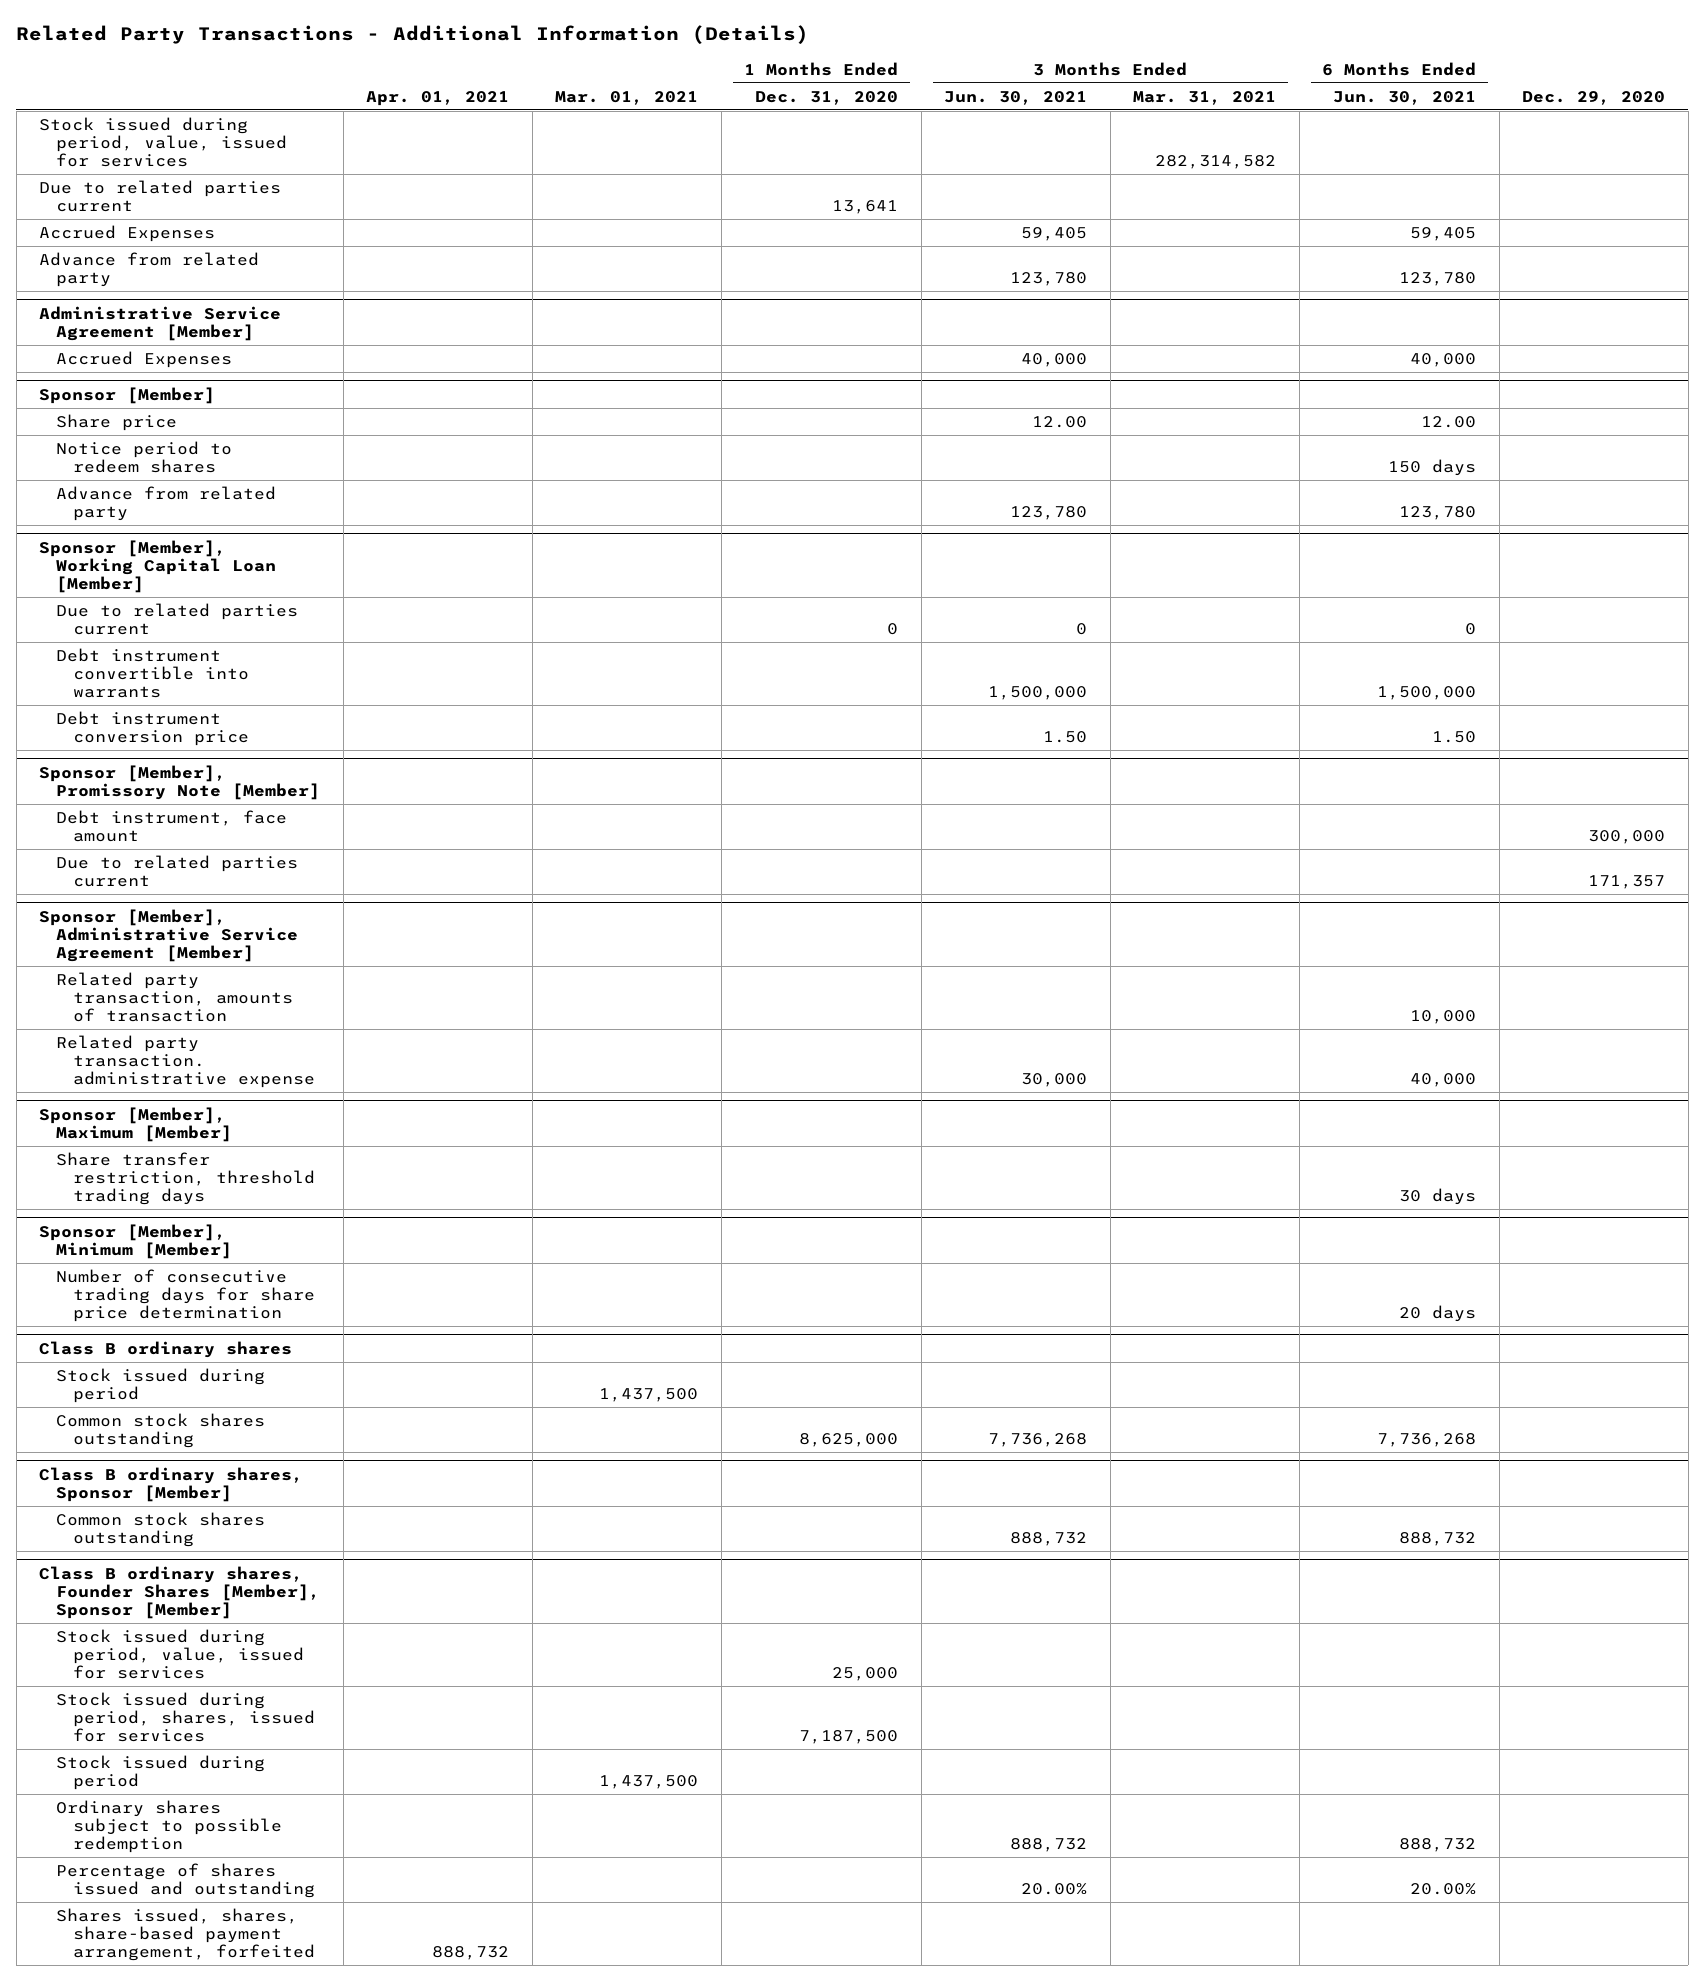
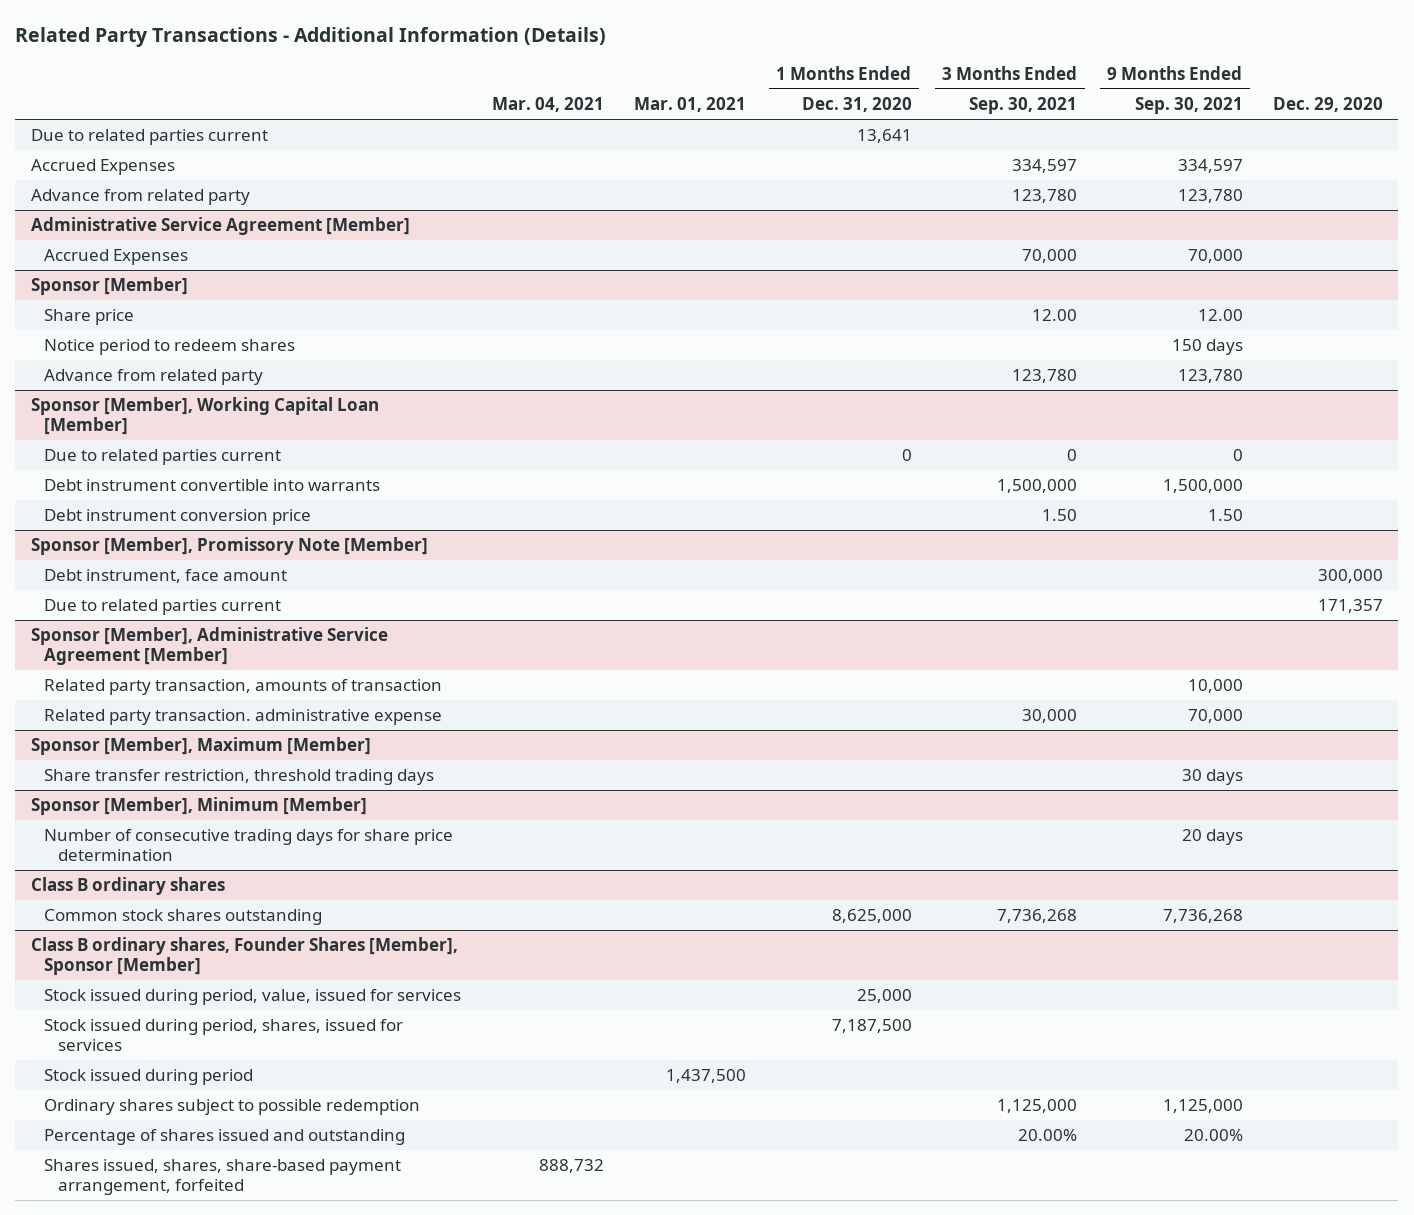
- | Apr. 01, 2021 | Mar. 01, 2021 | 1 Months Ended Dec. 31, 2020 | 3 Months Ended Jun. 30, 2021 | 3 Months Ended Mar. 31, 2021 | 6 Months Ended Jun. 30, 2021 | Dec. 29, 2020
+ | Mar. 04, 2021 | Mar. 01, 2021 | 1 Months Ended Dec. 31, 2020 | 3 Months Ended Sep. 30, 2021 | 9 Months Ended Sep. 30, 2021 | Dec. 29, 2020
- Stock issued during period, value, issued for services | | | | | 282,314,582 | |
@ Class B ordinary shares
- Stock issued during period | | 1,437,500 | | | | |
- Class B ordinary shares, Sponsor [Member]
- Common stock shares outstanding | | | | 888,732 | | 888,732 |

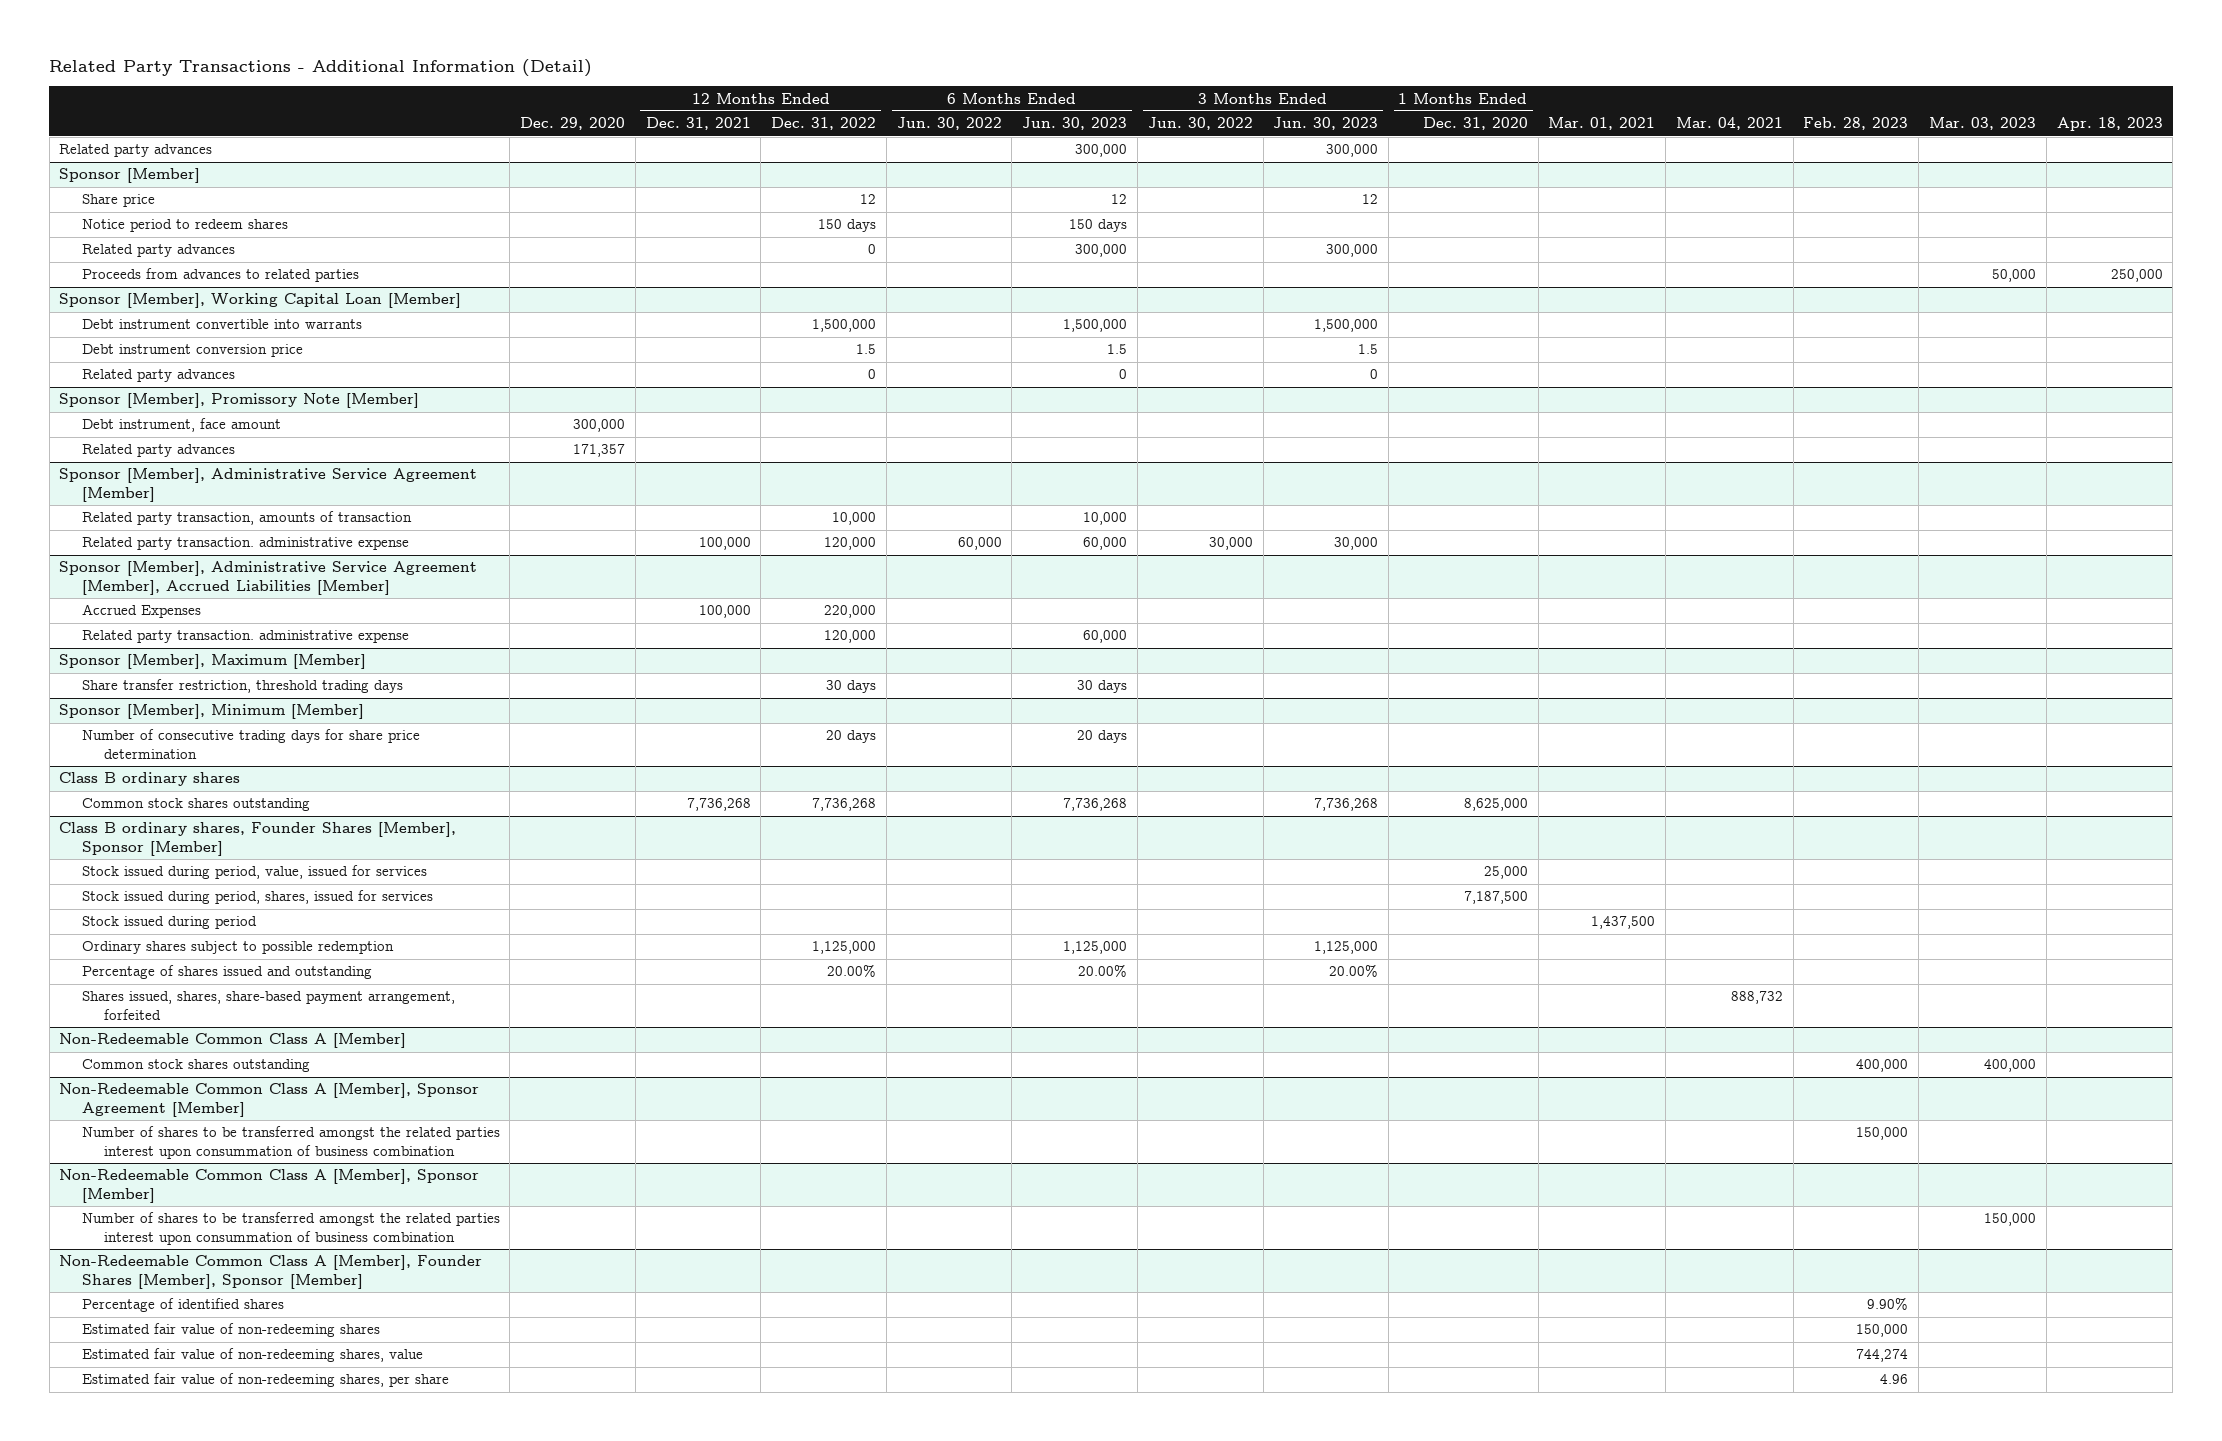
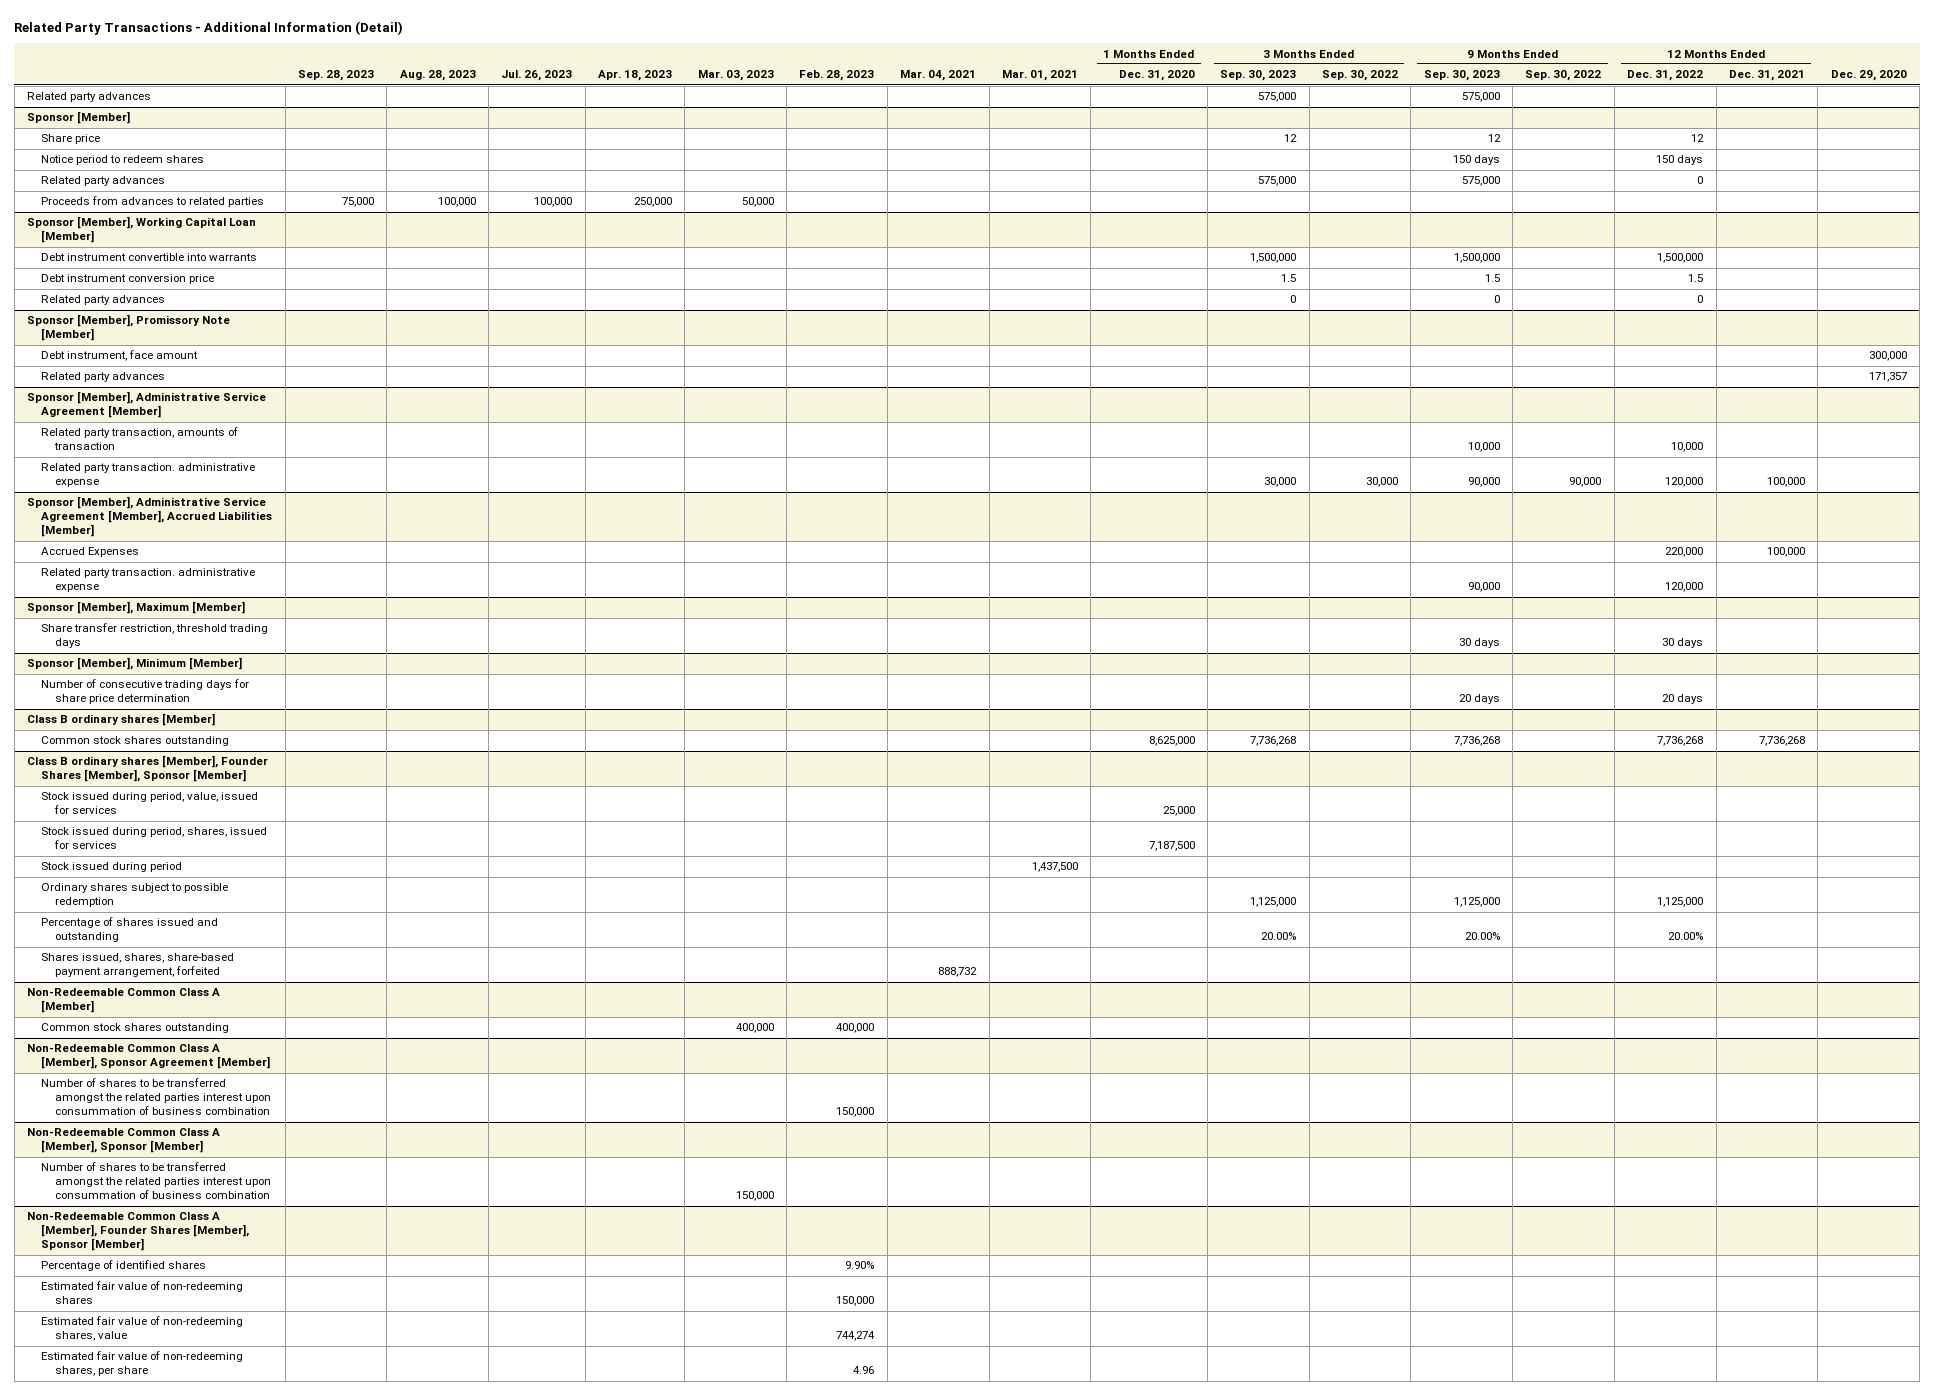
- | Dec. 29, 2020 | 12 Months Ended Dec. 31, 2021 | 12 Months Ended Dec. 31, 2022 | 6 Months Ended Jun. 30, 2022 | 6 Months Ended Jun. 30, 2023 | 3 Months Ended Jun. 30, 2022 | 3 Months Ended Jun. 30, 2023 | 1 Months Ended Dec. 31, 2020 | Mar. 01, 2021 | Mar. 04, 2021 | Feb. 28, 2023 | Mar. 03, 2023 | Apr. 18, 2023
+ | Sep. 28, 2023 | Aug. 28, 2023 | Jul. 26, 2023 | Apr. 18, 2023 | Mar. 03, 2023 | Feb. 28, 2023 | Mar. 04, 2021 | Mar. 01, 2021 | 1 Months Ended Dec. 31, 2020 | 3 Months Ended Sep. 30, 2023 | 3 Months Ended Sep. 30, 2022 | 9 Months Ended Sep. 30, 2023 | 9 Months Ended Sep. 30, 2022 | 12 Months Ended Dec. 31, 2022 | 12 Months Ended Dec. 31, 2021 | Dec. 29, 2020
- Class B ordinary shares
+ Class B ordinary shares [Member]
- Class B ordinary shares, Founder Shares [Member], Sponsor [Member]
+ Class B ordinary shares [Member], Founder Shares [Member], Sponsor [Member]

